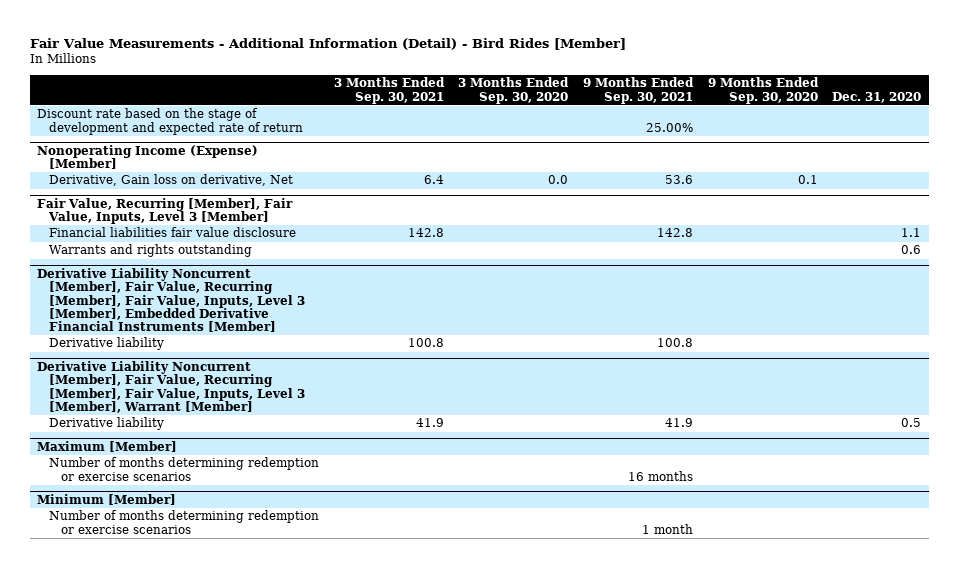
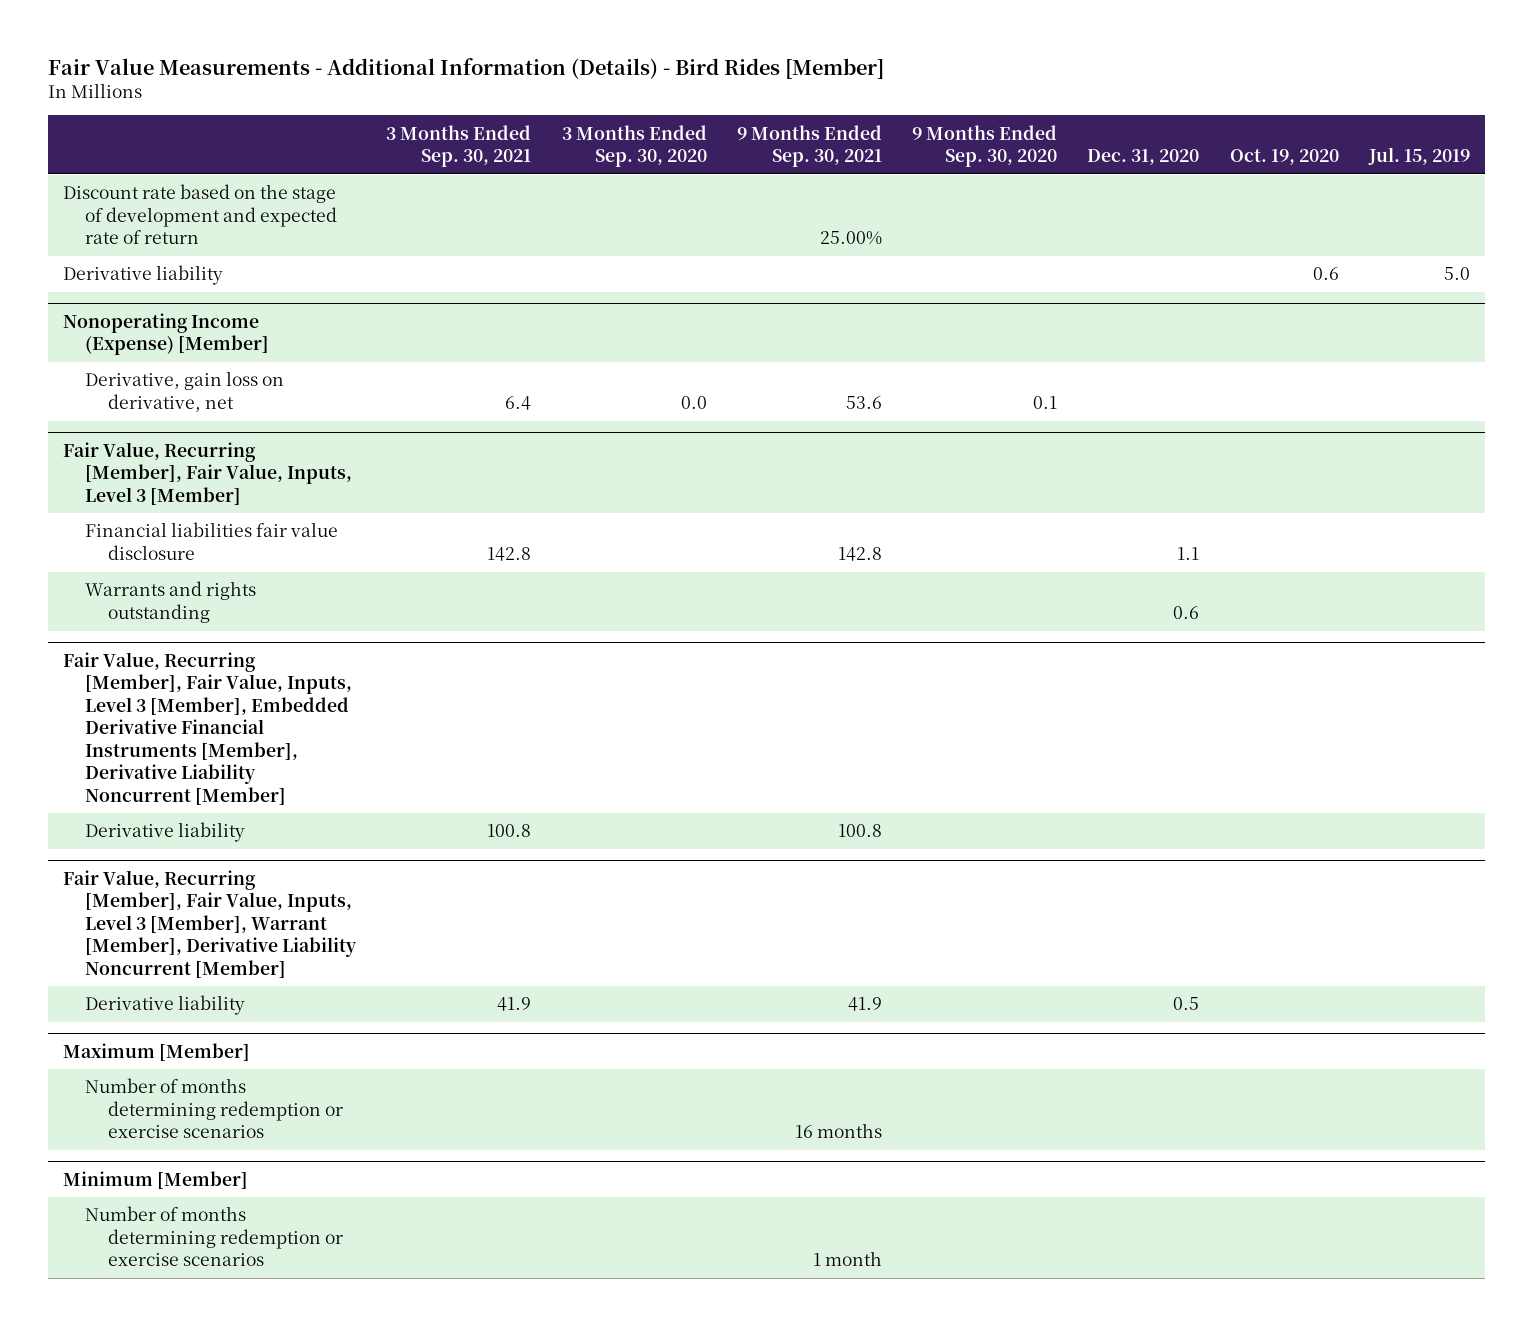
- Fair Value Measurements - Additional Information (Detail) - Bird Rides [Member]
+ Fair Value Measurements - Additional Information (Details) - Bird Rides [Member]
- | 3 Months Ended Sep. 30, 2021 | 3 Months Ended Sep. 30, 2020 | 9 Months Ended Sep. 30, 2021 | 9 Months Ended Sep. 30, 2020 | Dec. 31, 2020
+ | 3 Months Ended Sep. 30, 2021 | 3 Months Ended Sep. 30, 2020 | 9 Months Ended Sep. 30, 2021 | 9 Months Ended Sep. 30, 2020 | Dec. 31, 2020 | Oct. 19, 2020 | Jul. 15, 2019
+ Derivative liability | | | | | | 0.6 | 5.0
@ Nonoperating Income (Expense) [Member]
- Derivative, Gain loss on derivative, Net | 6.4 | 0.0 | 53.6 | 0.1 |
+ Derivative, gain loss on derivative, net | 6.4 | 0.0 | 53.6 | 0.1 | | |
- Derivative Liability Noncurrent [Member], Fair Value, Recurring [Member], Fair Value, Inputs, Level 3 [Member], Embedded Derivative Financial Instruments [Member]
+ Fair Value, Recurring [Member], Fair Value, Inputs, Level 3 [Member], Embedded Derivative Financial Instruments [Member], Derivative Liability Noncurrent [Member]
- Derivative Liability Noncurrent [Member], Fair Value, Recurring [Member], Fair Value, Inputs, Level 3 [Member], Warrant [Member]
+ Fair Value, Recurring [Member], Fair Value, Inputs, Level 3 [Member], Warrant [Member], Derivative Liability Noncurrent [Member]

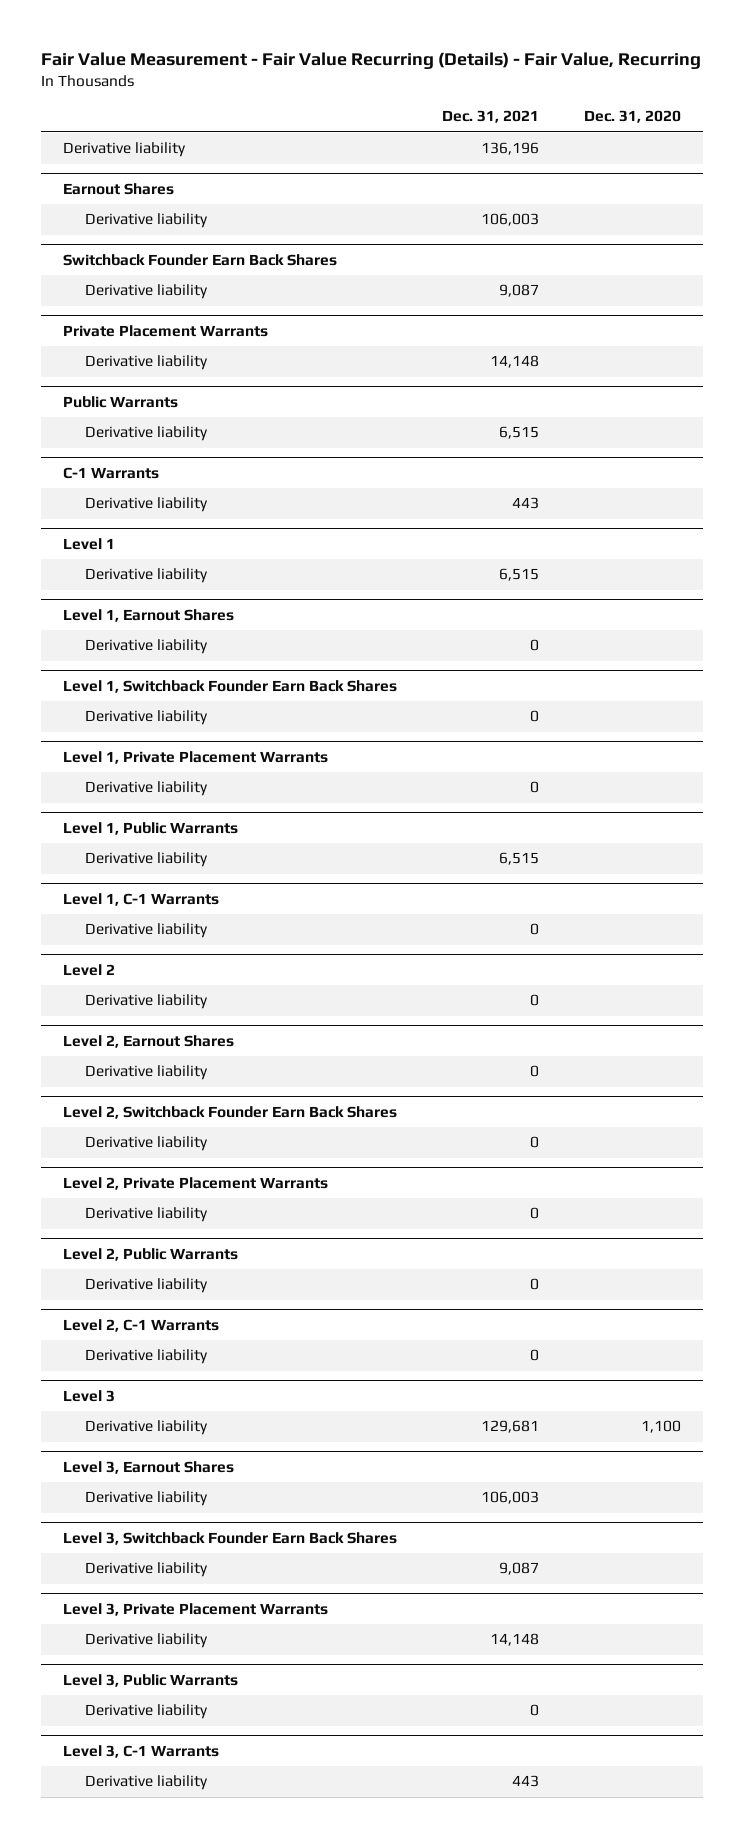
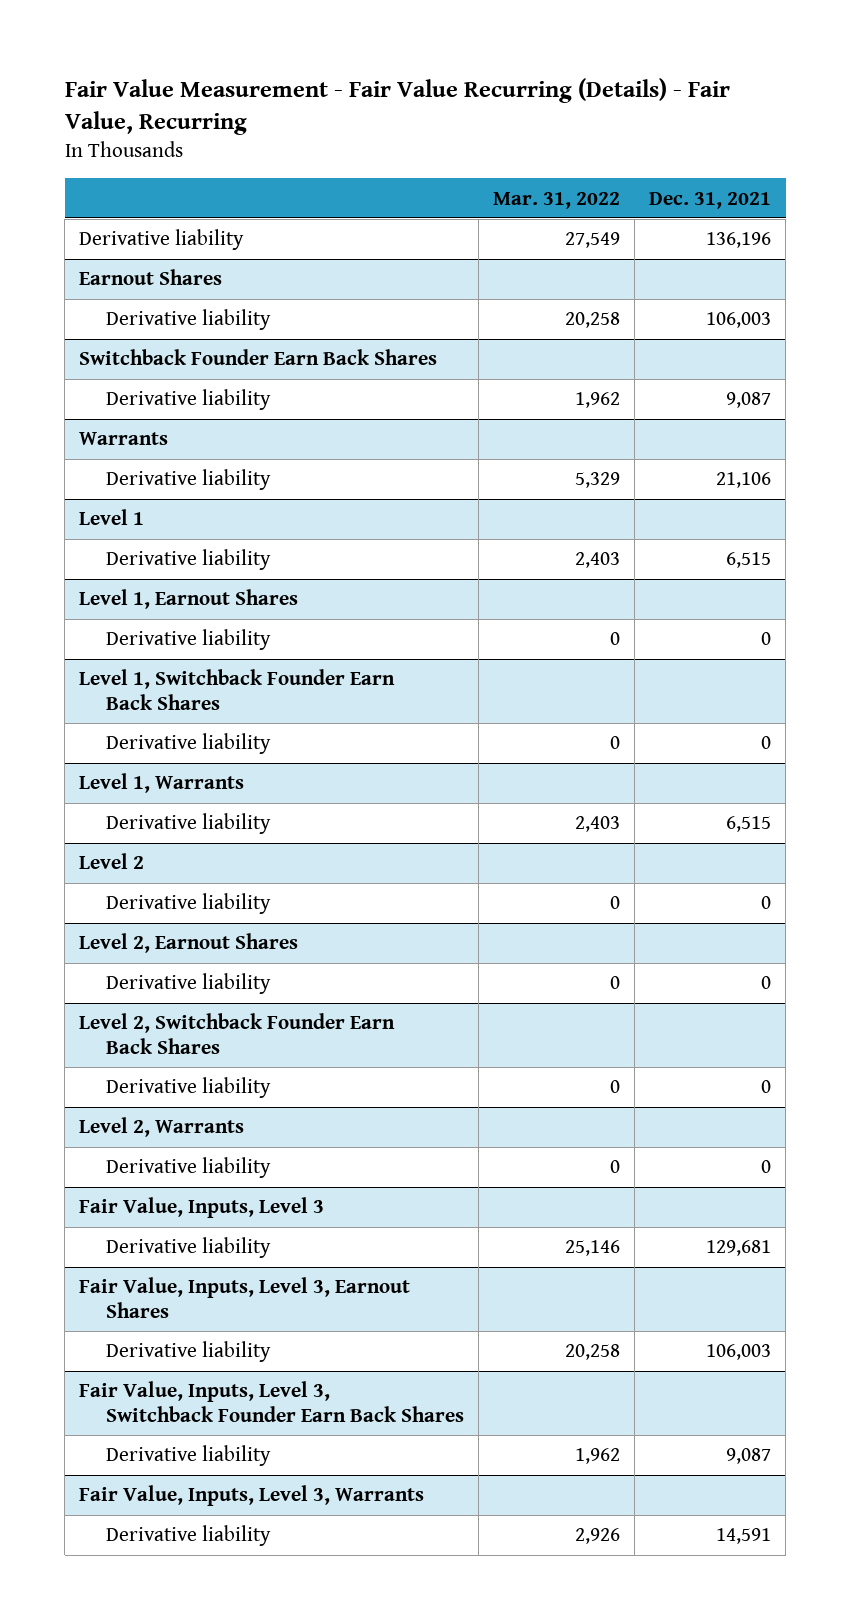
- | Dec. 31, 2021 | Dec. 31, 2020
+ | Mar. 31, 2022 | Dec. 31, 2021
- Private Placement Warrants
- Derivative liability | 14,148 |
- Public Warrants
- Derivative liability | 6,515 |
- C-1 Warrants
- Derivative liability | 443 |
+ Warrants
+ Derivative liability | 5,329 | 21,106
- Level 1, Private Placement Warrants
- Derivative liability | 0 |
- Level 1, Public Warrants
+ Level 1, Warrants
- Level 1, C-1 Warrants
- Derivative liability | 0 |
- Level 2, Private Placement Warrants
- Derivative liability | 0 |
- Level 2, Public Warrants
- Derivative liability | 0 |
- Level 2, C-1 Warrants
+ Level 2, Warrants
- Level 3
+ Fair Value, Inputs, Level 3
- Level 3, Earnout Shares
+ Fair Value, Inputs, Level 3, Earnout Shares
- Level 3, Switchback Founder Earn Back Shares
+ Fair Value, Inputs, Level 3, Switchback Founder Earn Back Shares
- Level 3, Private Placement Warrants
- Derivative liability | 14,148 |
- Level 3, Public Warrants
- Derivative liability | 0 |
- Level 3, C-1 Warrants
- Derivative liability | 443 |
+ Fair Value, Inputs, Level 3, Warrants
+ Derivative liability | 2,926 | 14,591

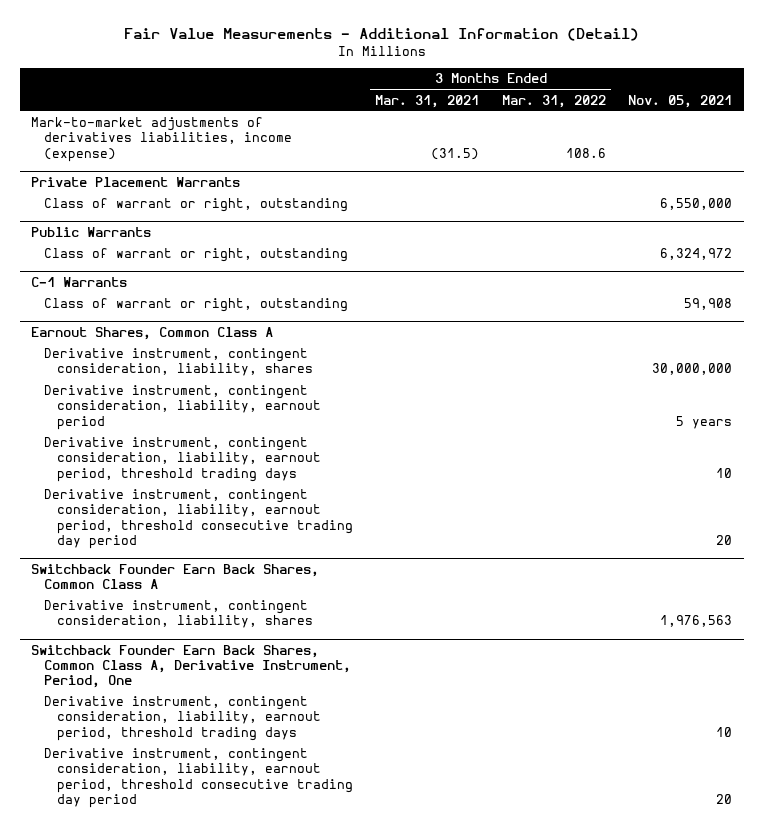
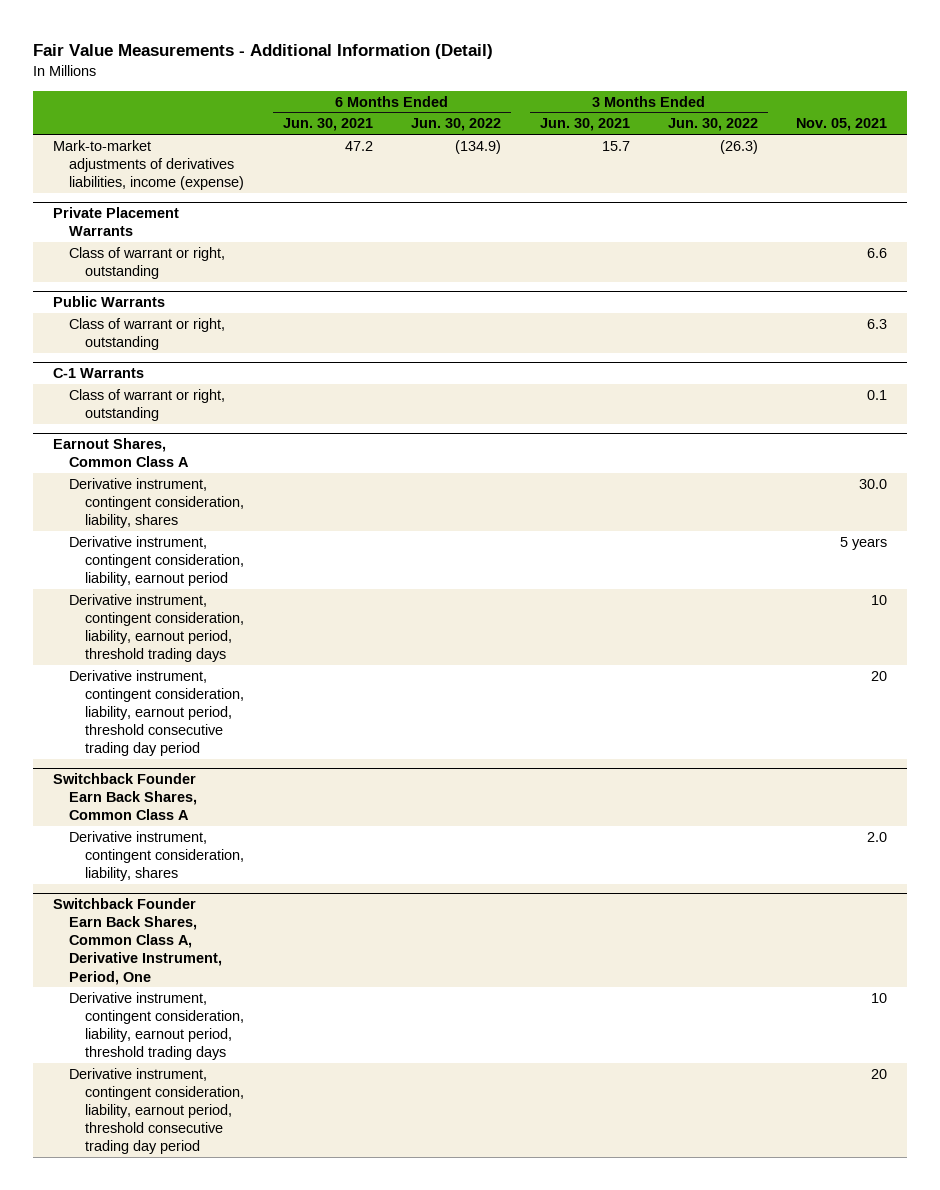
- | 3 Months Ended Mar. 31, 2021 | 3 Months Ended Mar. 31, 2022 | Nov. 05, 2021
+ | 6 Months Ended Jun. 30, 2021 | 6 Months Ended Jun. 30, 2022 | 3 Months Ended Jun. 30, 2021 | 3 Months Ended Jun. 30, 2022 | Nov. 05, 2021
@ Private Placement Warrants
- Class of warrant or right, outstanding | | | 6,550,000
+ Class of warrant or right, outstanding | | | | | 6.6
@ Public Warrants
- Class of warrant or right, outstanding | | | 6,324,972
+ Class of warrant or right, outstanding | | | | | 6.3
@ C-1 Warrants
- Class of warrant or right, outstanding | | | 59,908
+ Class of warrant or right, outstanding | | | | | 0.1
@ Earnout Shares, Common Class A
- Derivative instrument, contingent consideration, liability, shares | | | 30,000,000
+ Derivative instrument, contingent consideration, liability, shares | | | | | 30.0
@ Switchback Founder Earn Back Shares, Common Class A
- Derivative instrument, contingent consideration, liability, shares | | | 1,976,563
+ Derivative instrument, contingent consideration, liability, shares | | | | | 2.0

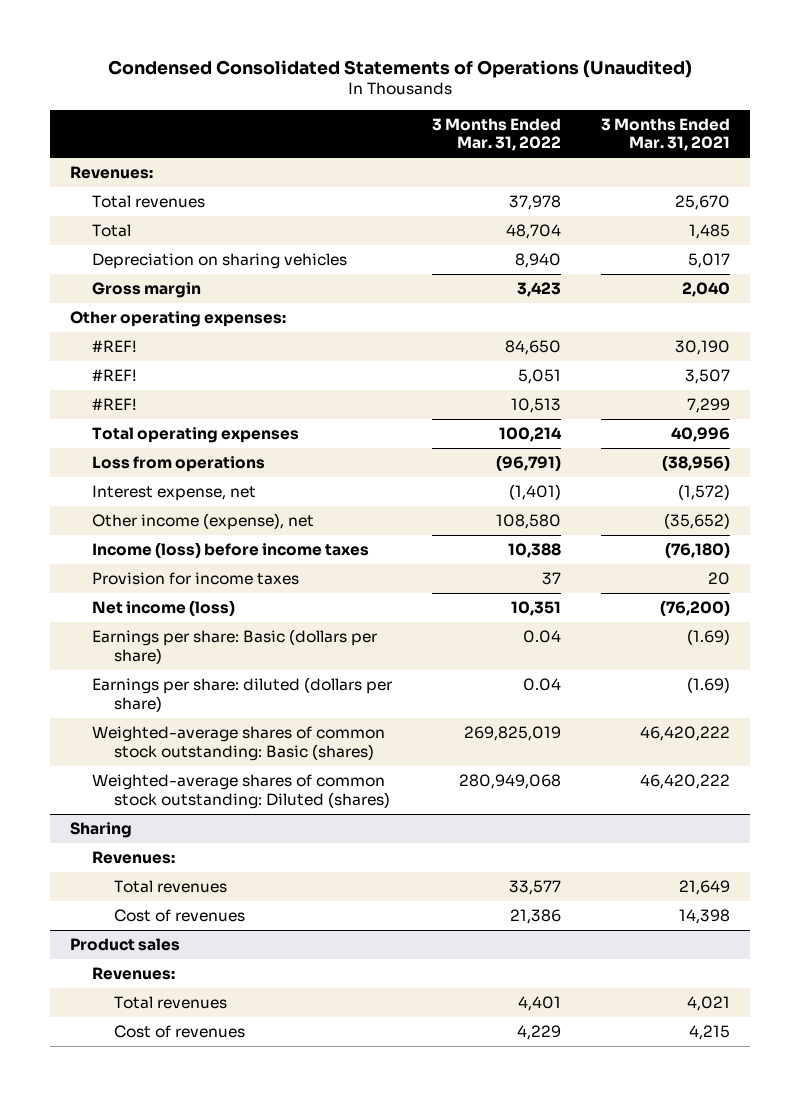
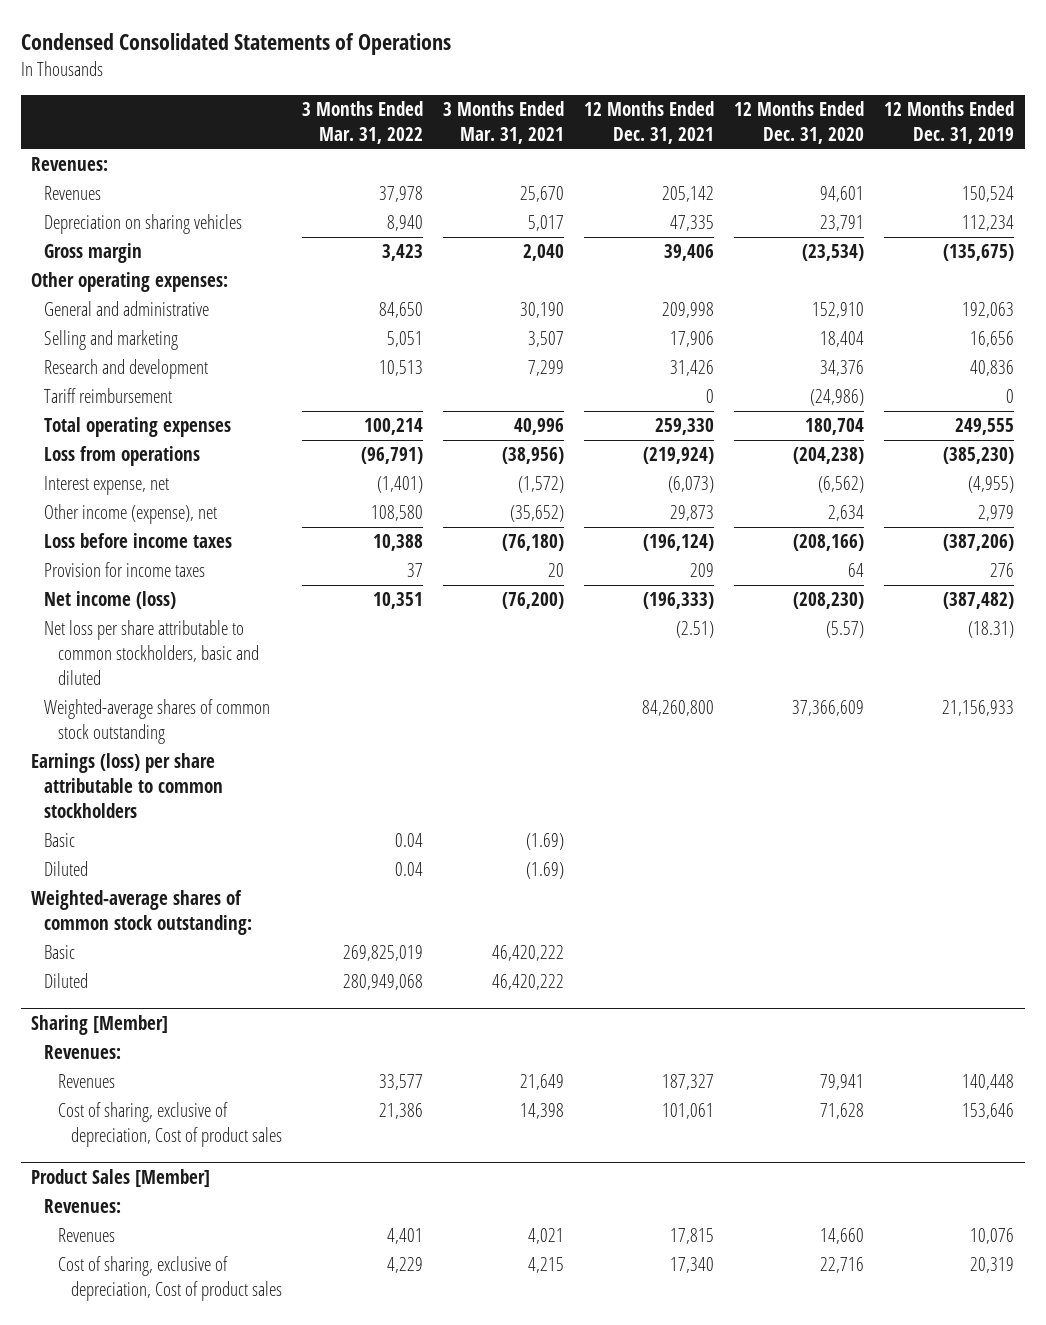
- Condensed Consolidated Statements of Operations (Unaudited)
+ Condensed Consolidated Statements of Operations
- | 3 Months Ended Mar. 31, 2022 | 3 Months Ended Mar. 31, 2021
+ | 3 Months Ended Mar. 31, 2022 | 3 Months Ended Mar. 31, 2021 | 12 Months Ended Dec. 31, 2021 | 12 Months Ended Dec. 31, 2020 | 12 Months Ended Dec. 31, 2019
- Total revenues | 37,978 | 25,670
- Total | 48,704 | 1,485
+ Revenues | 37,978 | 25,670 | 205,142 | 94,601 | 150,524
- #REF! | 84,650 | 30,190
- #REF! | 5,051 | 3,507
- #REF! | 10,513 | 7,299
+ General and administrative | 84,650 | 30,190 | 209,998 | 152,910 | 192,063
+ Selling and marketing | 5,051 | 3,507 | 17,906 | 18,404 | 16,656
+ Research and development | 10,513 | 7,299 | 31,426 | 34,376 | 40,836
+ Tariff reimbursement | | | 0 | (24,986) | 0
- Income (loss) before income taxes | 10,388 | (76,180)
+ Loss before income taxes | 10,388 | (76,180) | (196,124) | (208,166) | (387,206)
- Earnings per share: Basic (dollars per share) | 0.04 | (1.69)
- Earnings per share: diluted (dollars per share) | 0.04 | (1.69)
- Weighted-average shares of common stock outstanding: Basic (shares) | 269,825,019 | 46,420,222
- Weighted-average shares of common stock outstanding: Diluted (shares) | 280,949,068 | 46,420,222
- Sharing
+ Net loss per share attributable to common stockholders, basic and diluted | | | (2.51) | (5.57) | (18.31)
+ Weighted-average shares of common stock outstanding | | | 84,260,800 | 37,366,609 | 21,156,933
+ Earnings (loss) per share attributable to common stockholders
+ Basic | 0.04 | (1.69) | | |
+ Diluted | 0.04 | (1.69) | | |
+ Weighted-average shares of common stock outstanding:
+ Basic | 269,825,019 | 46,420,222 | | |
+ Diluted | 280,949,068 | 46,420,222 | | |
+ Sharing [Member]
- Total revenues | 33,577 | 21,649
- Cost of revenues | 21,386 | 14,398
- Product sales
+ Revenues | 33,577 | 21,649 | 187,327 | 79,941 | 140,448
+ Cost of sharing, exclusive of depreciation, Cost of product sales | 21,386 | 14,398 | 101,061 | 71,628 | 153,646
+ Product Sales [Member]
- Total revenues | 4,401 | 4,021
- Cost of revenues | 4,229 | 4,215
+ Revenues | 4,401 | 4,021 | 17,815 | 14,660 | 10,076
+ Cost of sharing, exclusive of depreciation, Cost of product sales | 4,229 | 4,215 | 17,340 | 22,716 | 20,319

